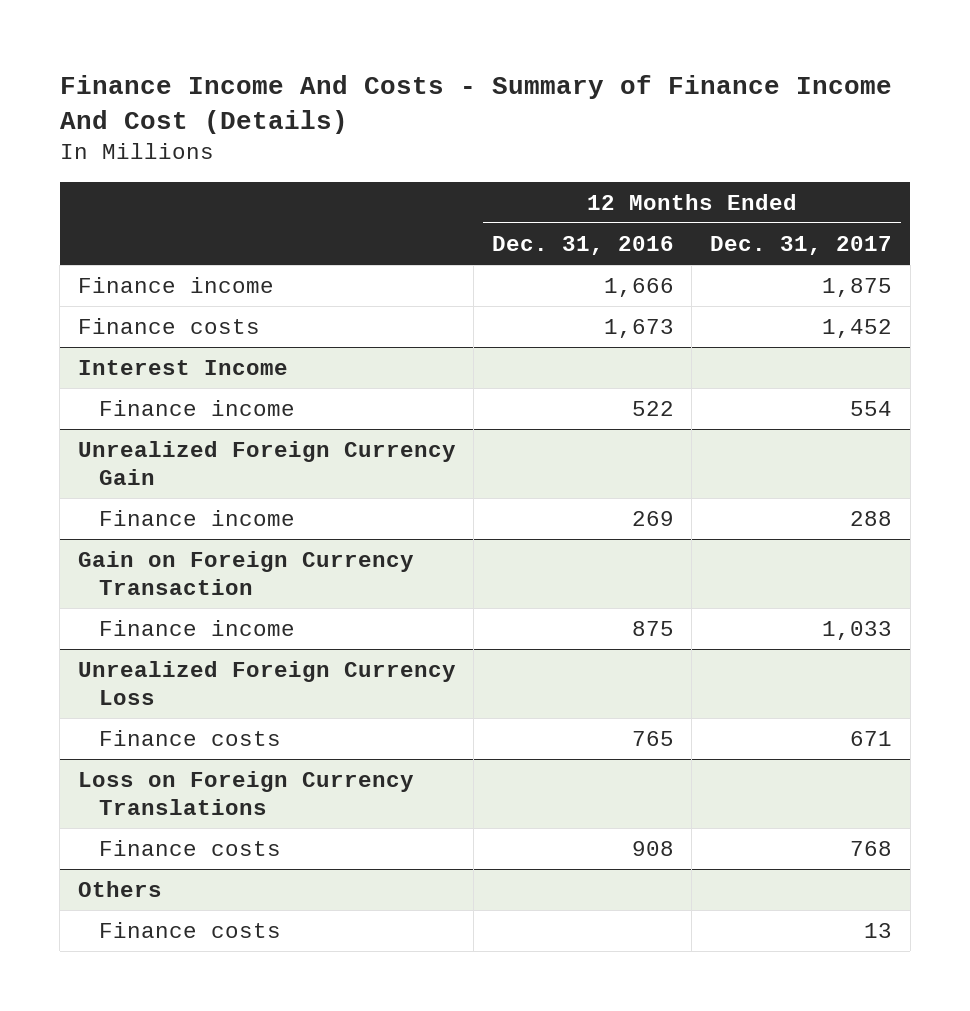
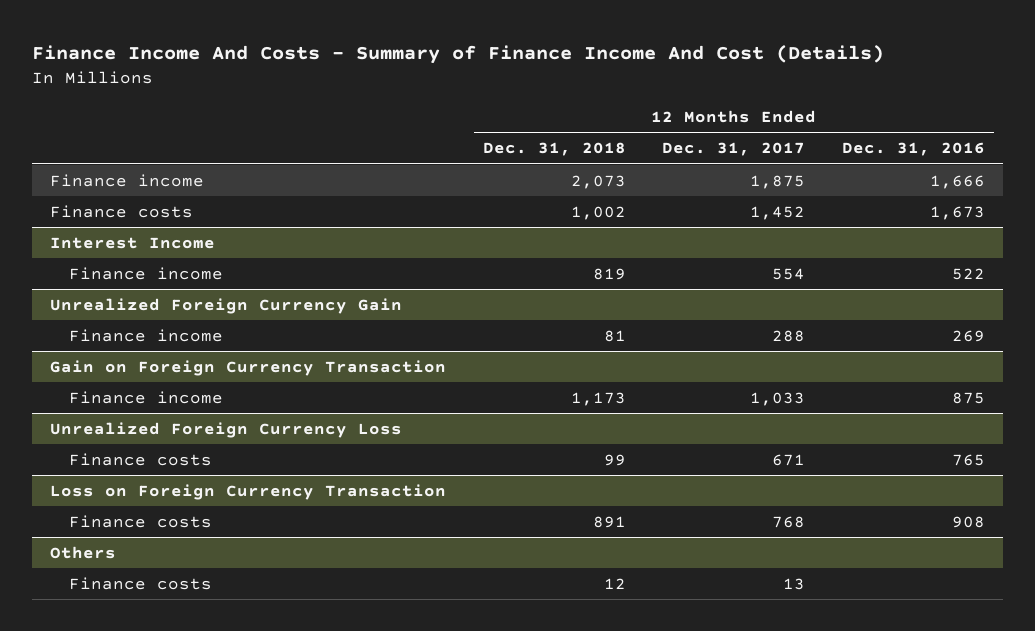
- | 12 Months Ended Dec. 31, 2016 | 12 Months Ended Dec. 31, 2017
+ | 12 Months Ended Dec. 31, 2018 | 12 Months Ended Dec. 31, 2017 | 12 Months Ended Dec. 31, 2016
- Loss on Foreign Currency Translations
+ Loss on Foreign Currency Transaction

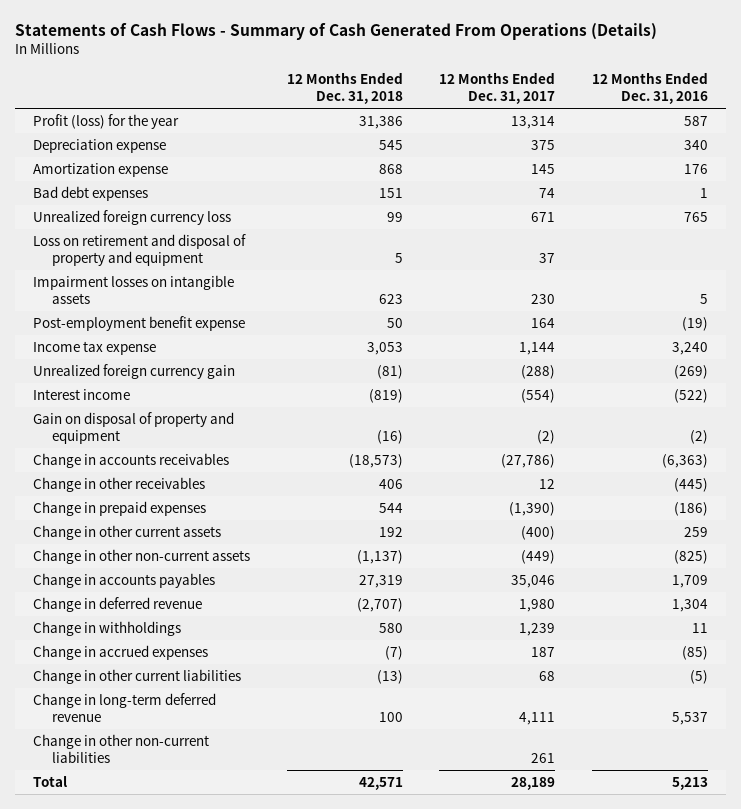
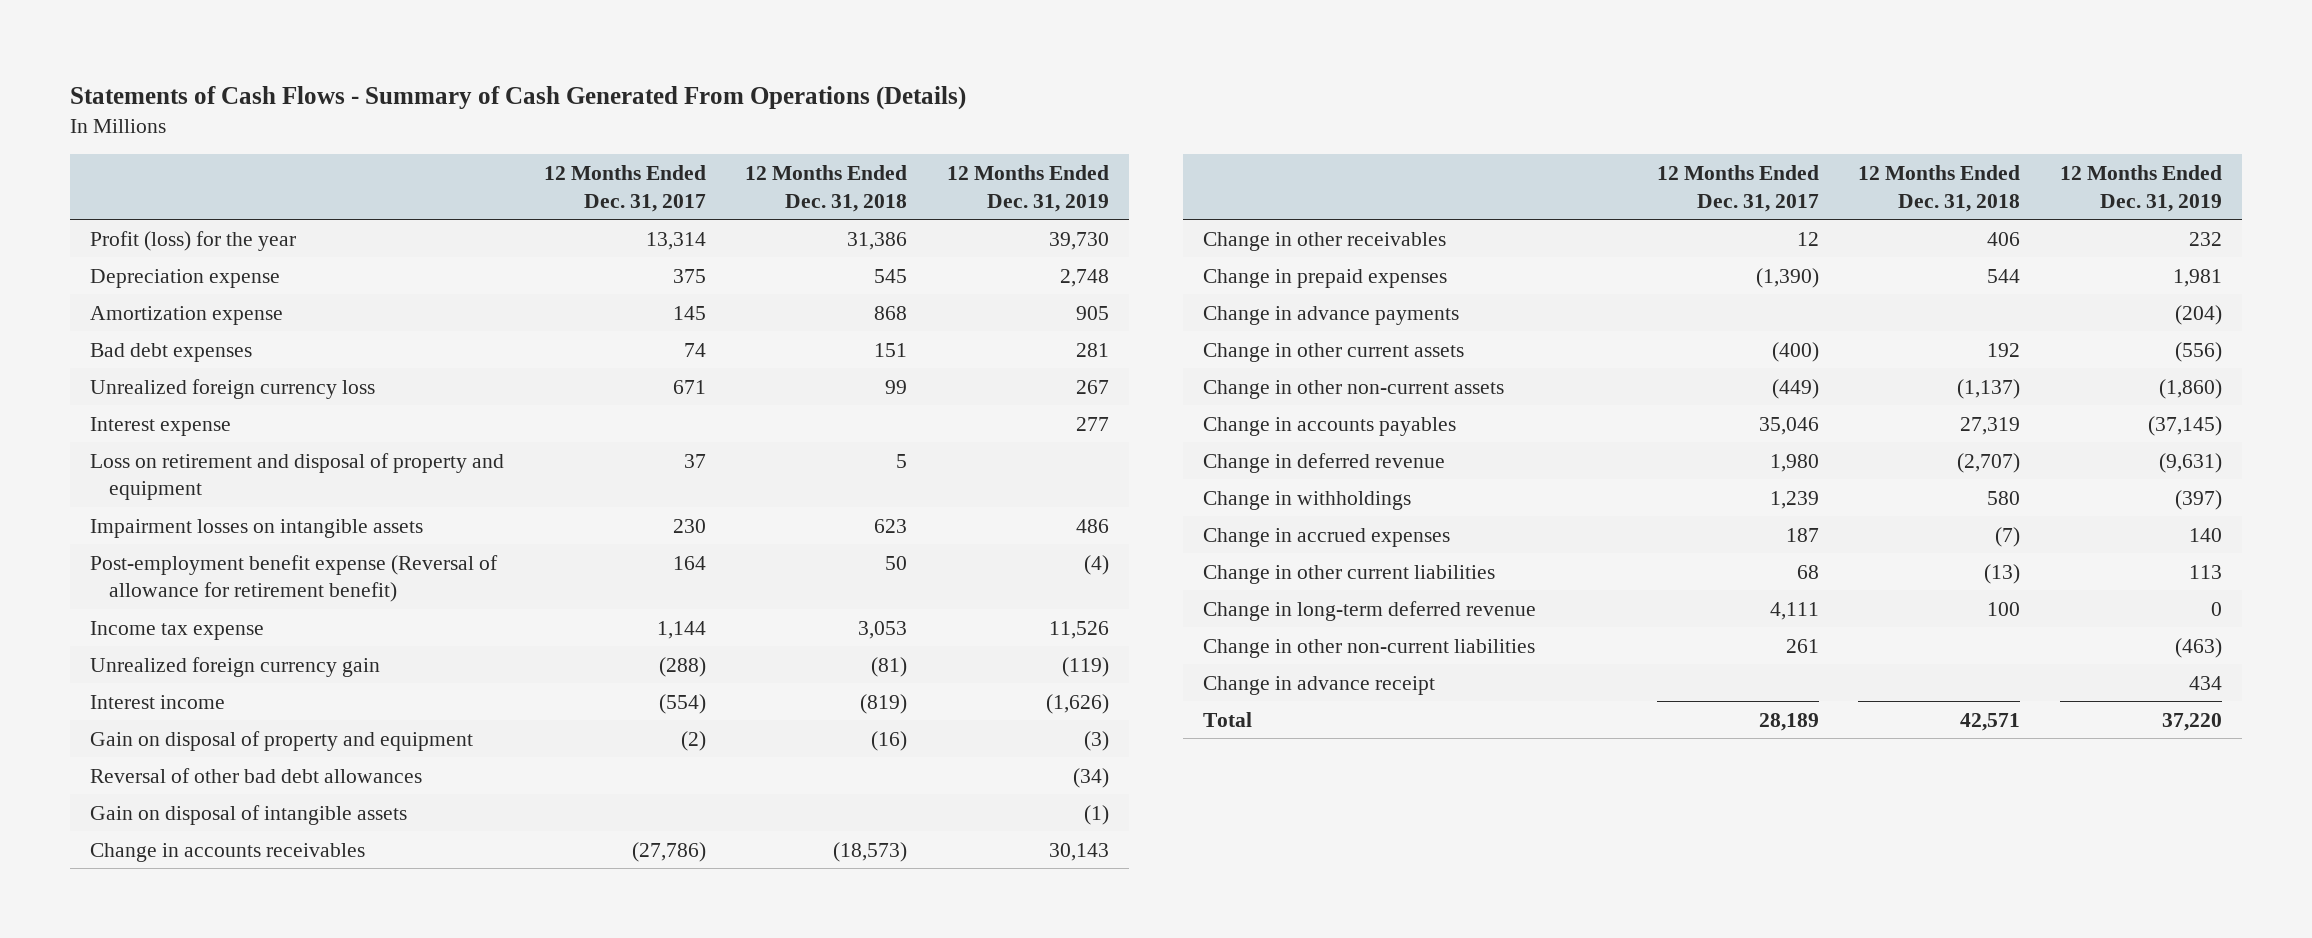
- | 12 Months Ended Dec. 31, 2018 | 12 Months Ended Dec. 31, 2017 | 12 Months Ended Dec. 31, 2016
+ | 12 Months Ended Dec. 31, 2017 | 12 Months Ended Dec. 31, 2018 | 12 Months Ended Dec. 31, 2019
+ Interest expense | | | 277
- Post-employment benefit expense | 50 | 164 | (19)
+ Post-employment benefit expense (Reversal of allowance for retirement benefit) | 164 | 50 | (4)
+ Reversal of other bad debt allowances | | | (34)
+ Gain on disposal of intangible assets | | | (1)
+ Change in advance payments | | | (204)
+ Change in advance receipt | | | 434

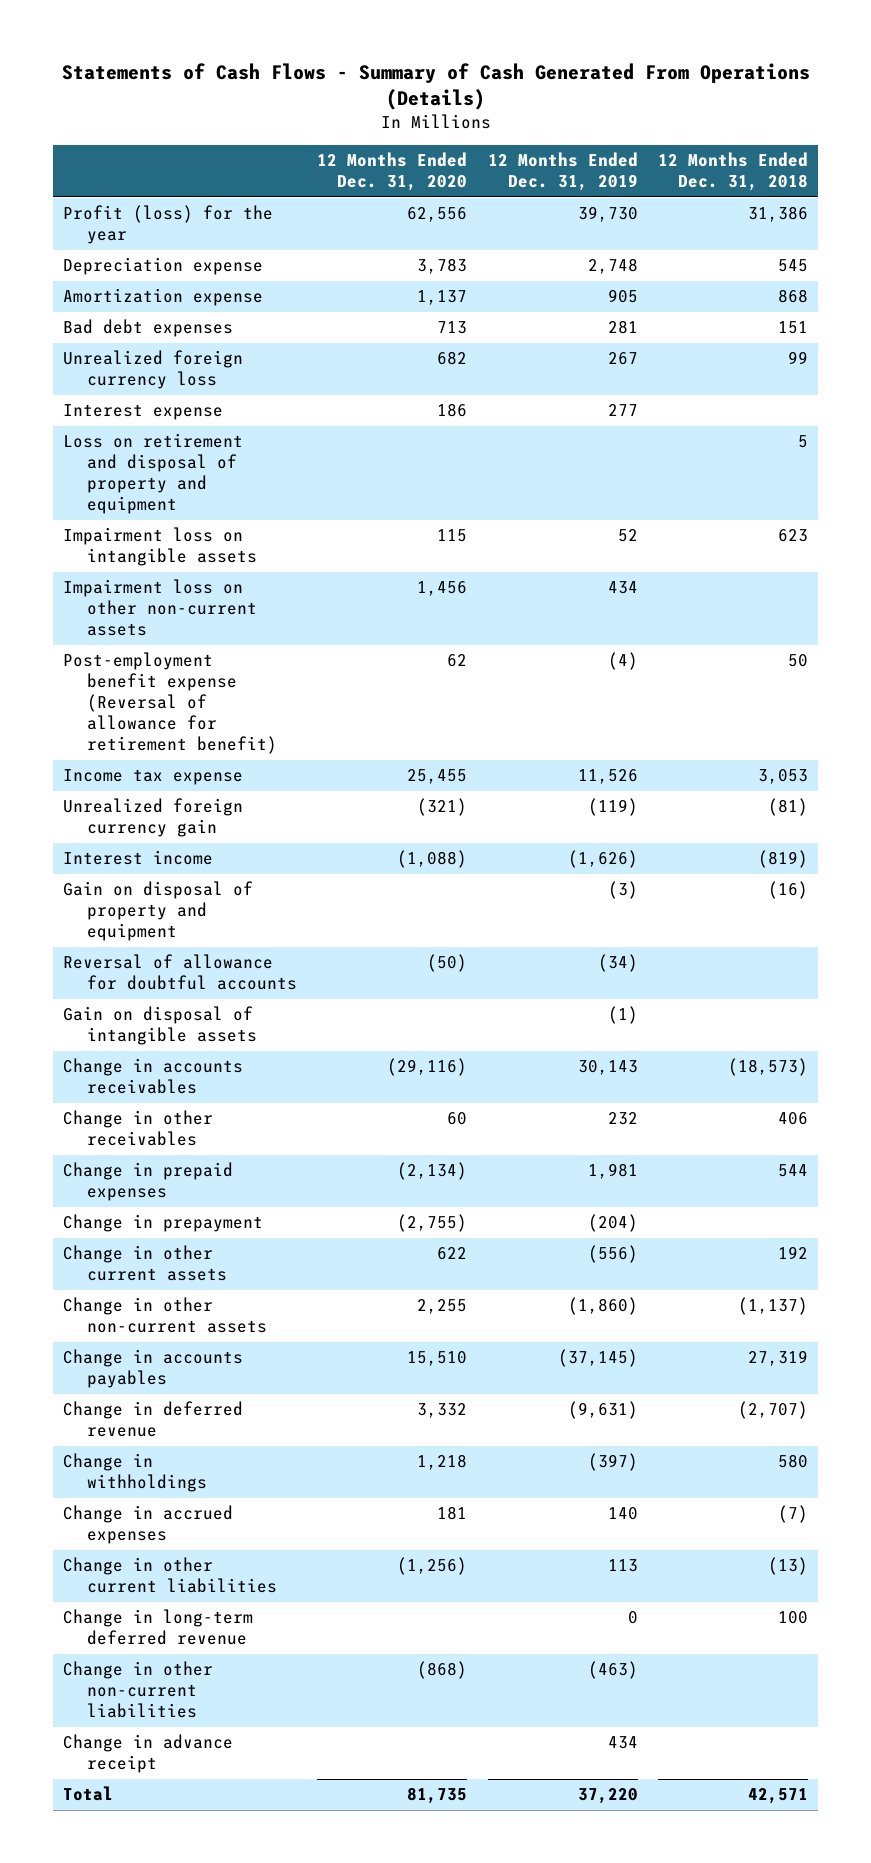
- | 12 Months Ended Dec. 31, 2017 | 12 Months Ended Dec. 31, 2018 | 12 Months Ended Dec. 31, 2019
+ | 12 Months Ended Dec. 31, 2020 | 12 Months Ended Dec. 31, 2019 | 12 Months Ended Dec. 31, 2018
- Impairment losses on intangible assets | 230 | 623 | 486
+ Impairment loss on intangible assets | 115 | 52 | 623
+ Impairment loss on other non-current assets | 1,456 | 434 |
- Reversal of other bad debt allowances | | | (34)
+ Reversal of allowance for doubtful accounts | (50) | (34) |
- Change in advance payments | | | (204)
+ Change in prepayment | (2,755) | (204) |

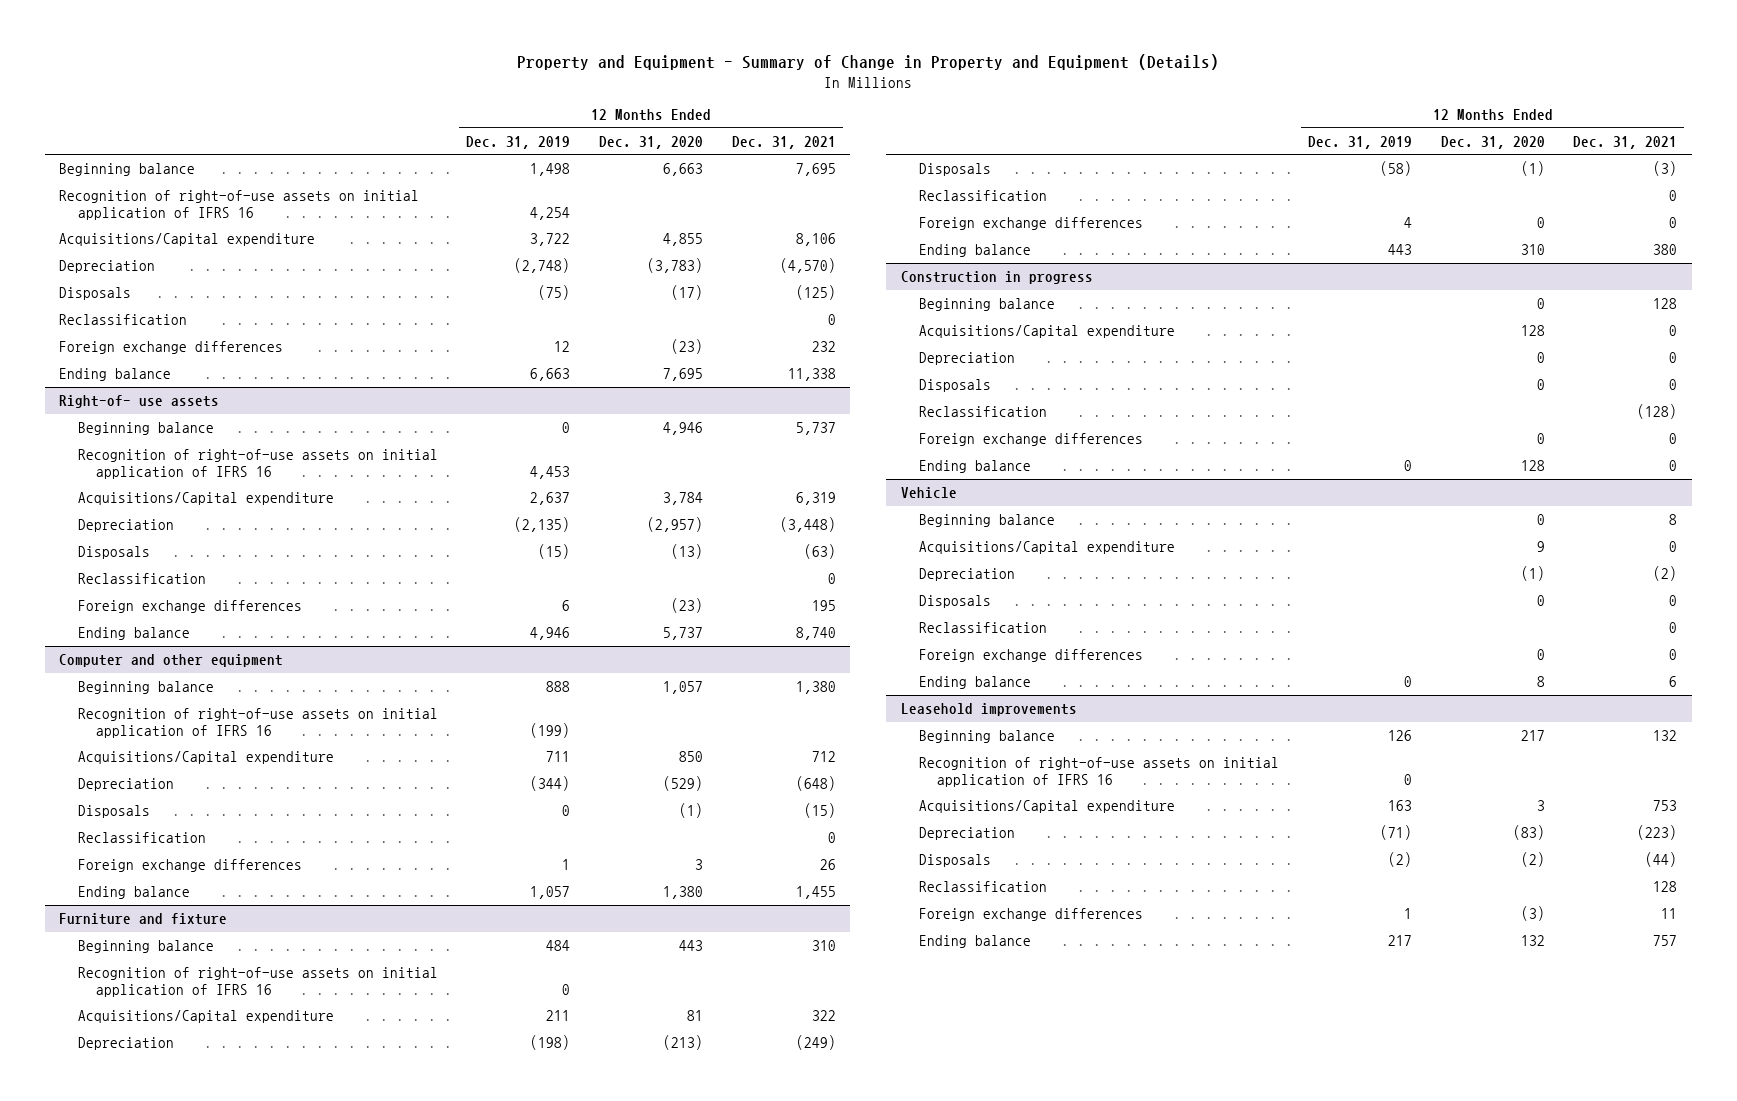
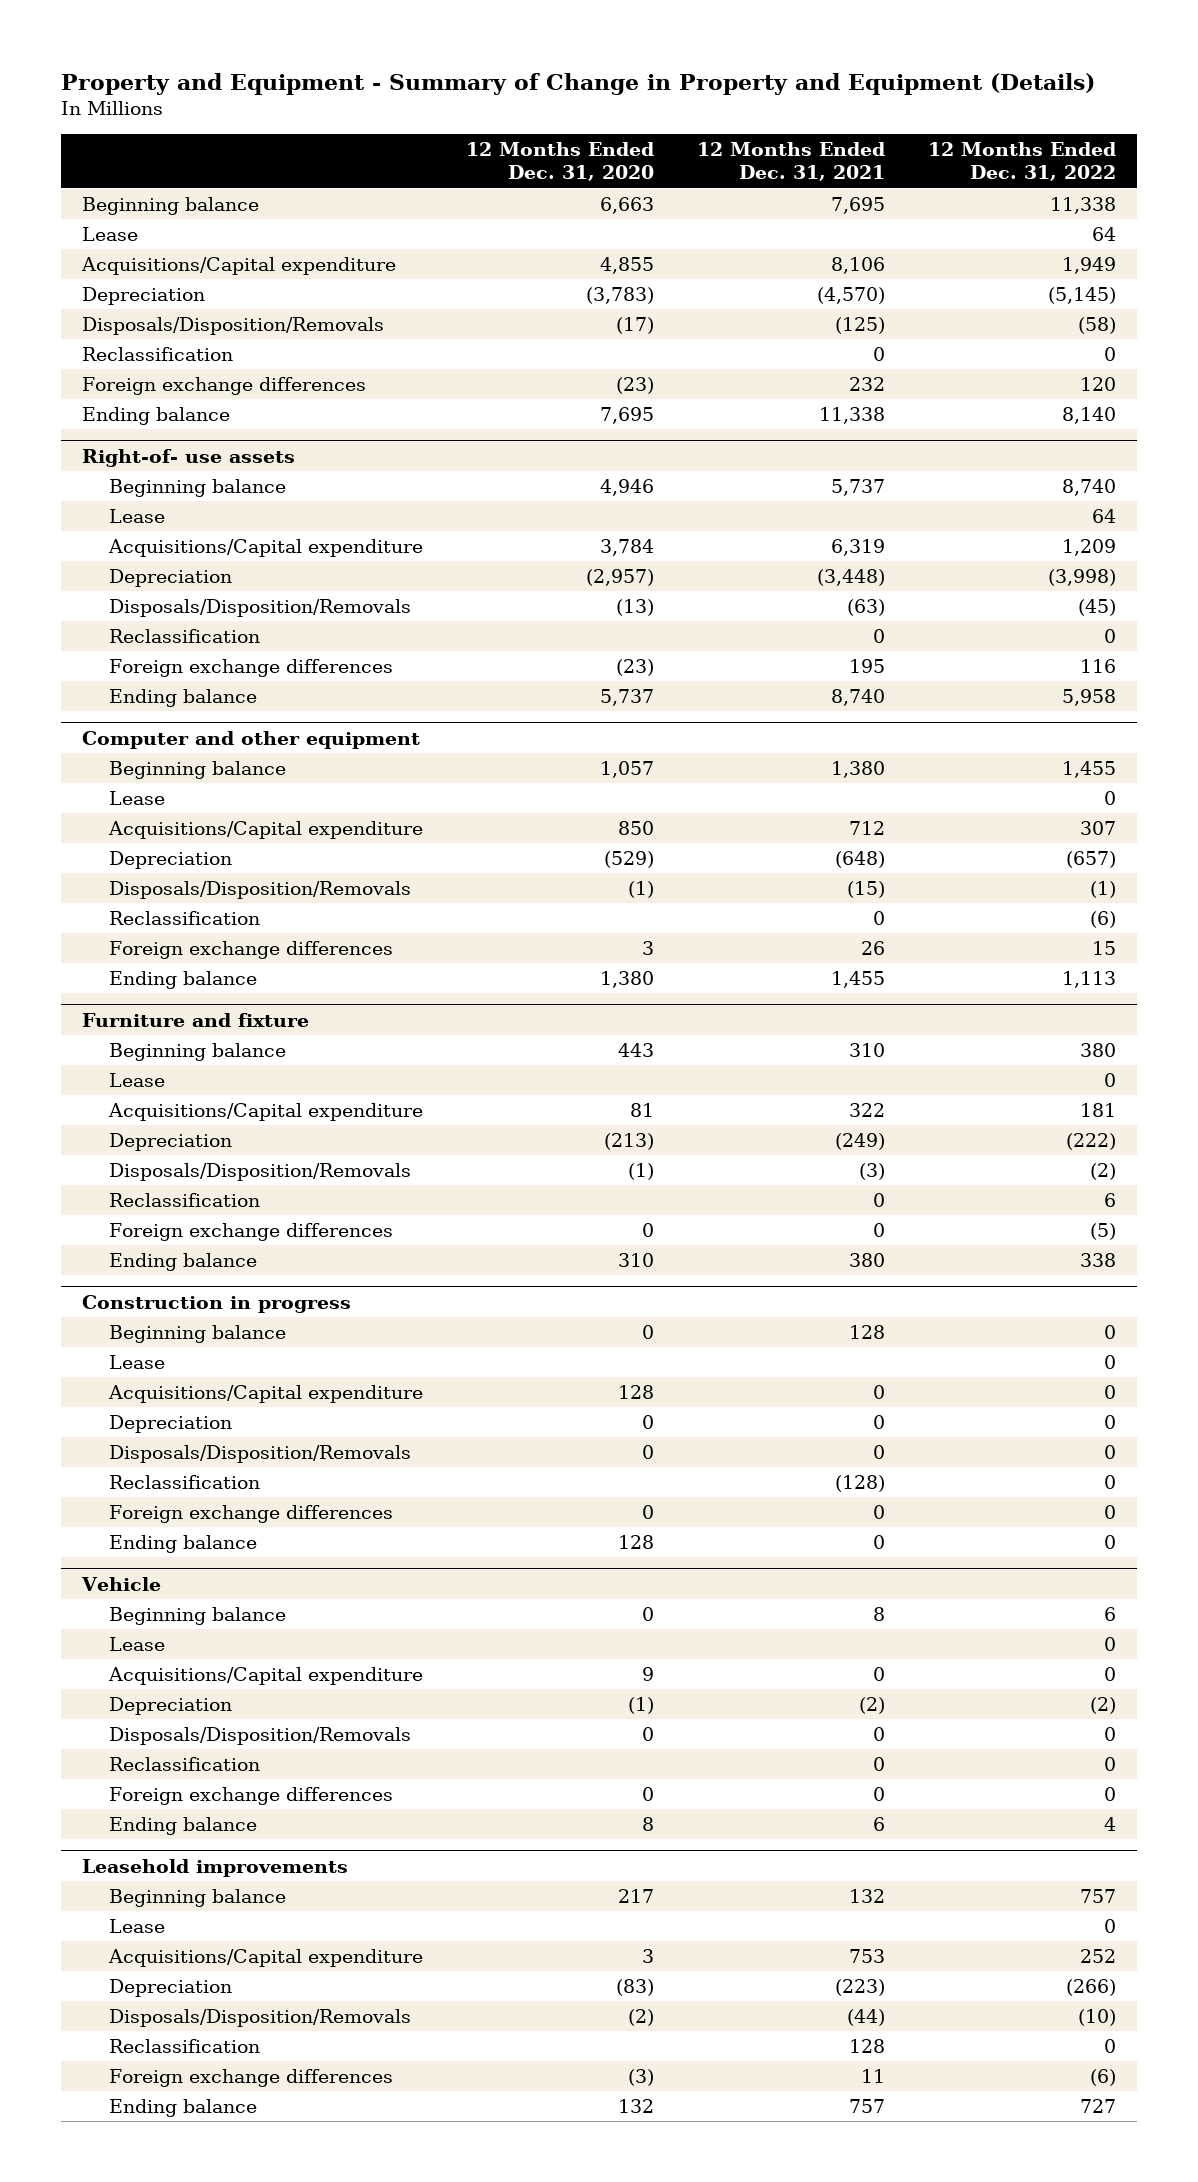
- | 12 Months Ended Dec. 31, 2019 | 12 Months Ended Dec. 31, 2020 | 12 Months Ended Dec. 31, 2021
+ | 12 Months Ended Dec. 31, 2020 | 12 Months Ended Dec. 31, 2021 | 12 Months Ended Dec. 31, 2022
- Recognition of right-of-use assets on initial application of IFRS 16 | 4,254 | |
+ Lease | | | 64
- Disposals | (75) | (17) | (125)
+ Disposals/Disposition/Removals | (17) | (125) | (58)
@ Right-of- use assets
- Recognition of right-of-use assets on initial application of IFRS 16 | 4,453 | |
+ Lease | | | 64
- Disposals | (15) | (13) | (63)
+ Disposals/Disposition/Removals | (13) | (63) | (45)
@ Computer and other equipment
- Recognition of right-of-use assets on initial application of IFRS 16 | (199) | |
+ Lease | | | 0
- Disposals | 0 | (1) | (15)
+ Disposals/Disposition/Removals | (1) | (15) | (1)
@ Furniture and fixture
- Recognition of right-of-use assets on initial application of IFRS 16 | 0 | |
+ Lease | | | 0
- Disposals | (58) | (1) | (3)
+ Disposals/Disposition/Removals | (1) | (3) | (2)
@ Construction in progress
+ Lease | | | 0
- Disposals | | 0 | 0
+ Disposals/Disposition/Removals | 0 | 0 | 0
@ Vehicle
+ Lease | | | 0
- Disposals | | 0 | 0
+ Disposals/Disposition/Removals | 0 | 0 | 0
@ Leasehold improvements
- Recognition of right-of-use assets on initial application of IFRS 16 | 0 | |
+ Lease | | | 0
- Disposals | (2) | (2) | (44)
+ Disposals/Disposition/Removals | (2) | (44) | (10)

